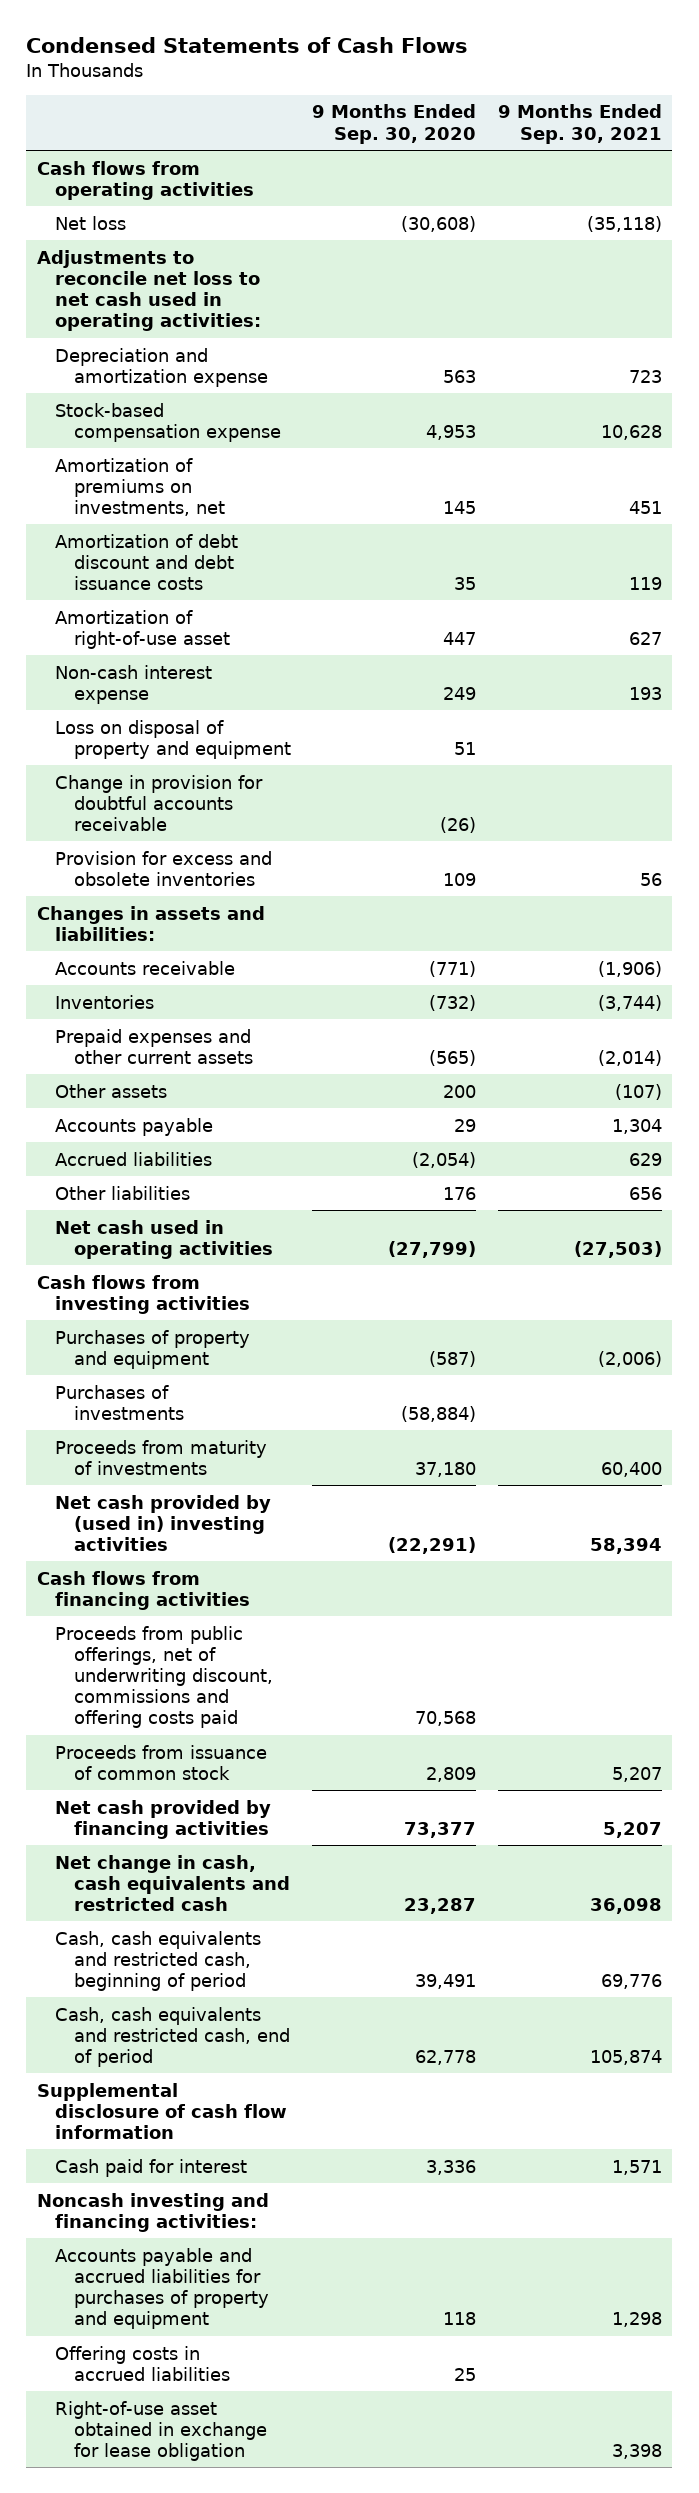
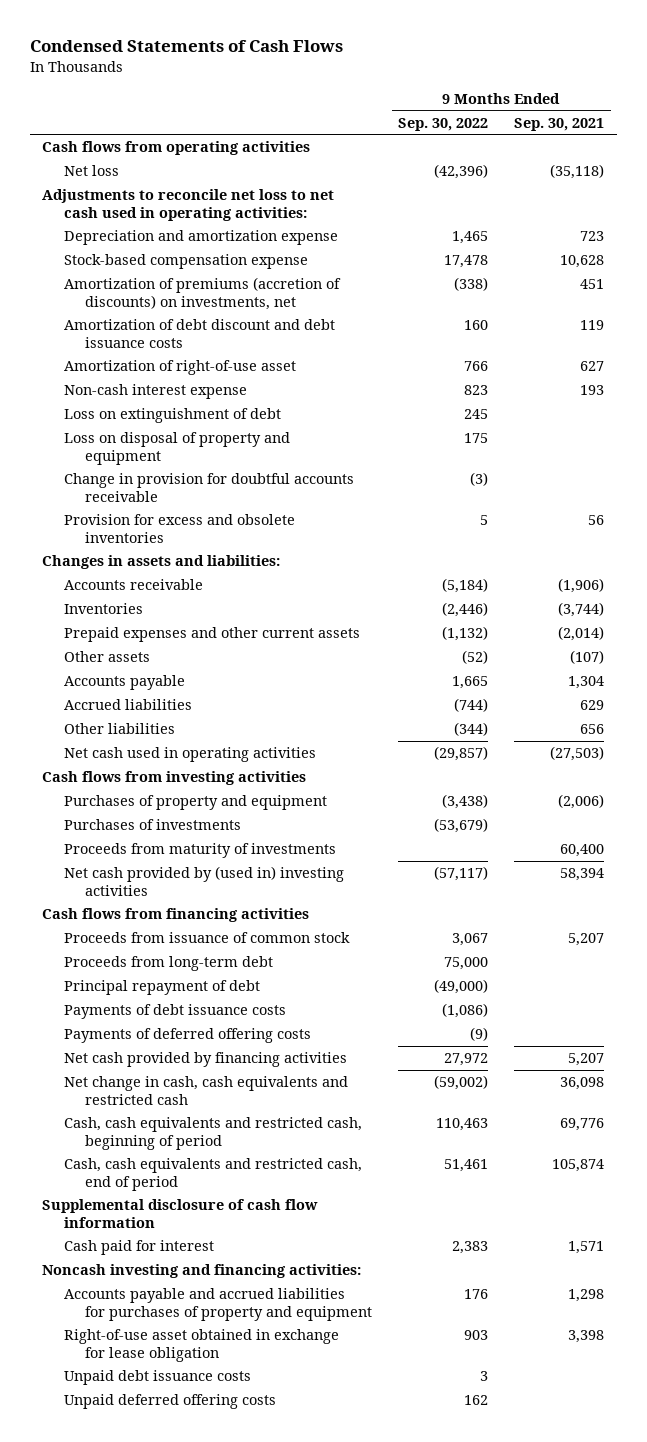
- | 9 Months Ended Sep. 30, 2020 | 9 Months Ended Sep. 30, 2021
+ | 9 Months Ended Sep. 30, 2022 | 9 Months Ended Sep. 30, 2021
- Amortization of premiums on investments, net | 145 | 451
+ Amortization of premiums (accretion of discounts) on investments, net | (338) | 451
+ Loss on extinguishment of debt | 245 |
- Proceeds from public offerings, net of underwriting discount, commissions and offering costs paid | 70,568 |
+ Proceeds from long-term debt | 75,000 |
+ Principal repayment of debt | (49,000) |
+ Payments of debt issuance costs | (1,086) |
+ Payments of deferred offering costs | (9) |
- Offering costs in accrued liabilities | 25 |
+ Unpaid debt issuance costs | 3 |
+ Unpaid deferred offering costs | 162 |

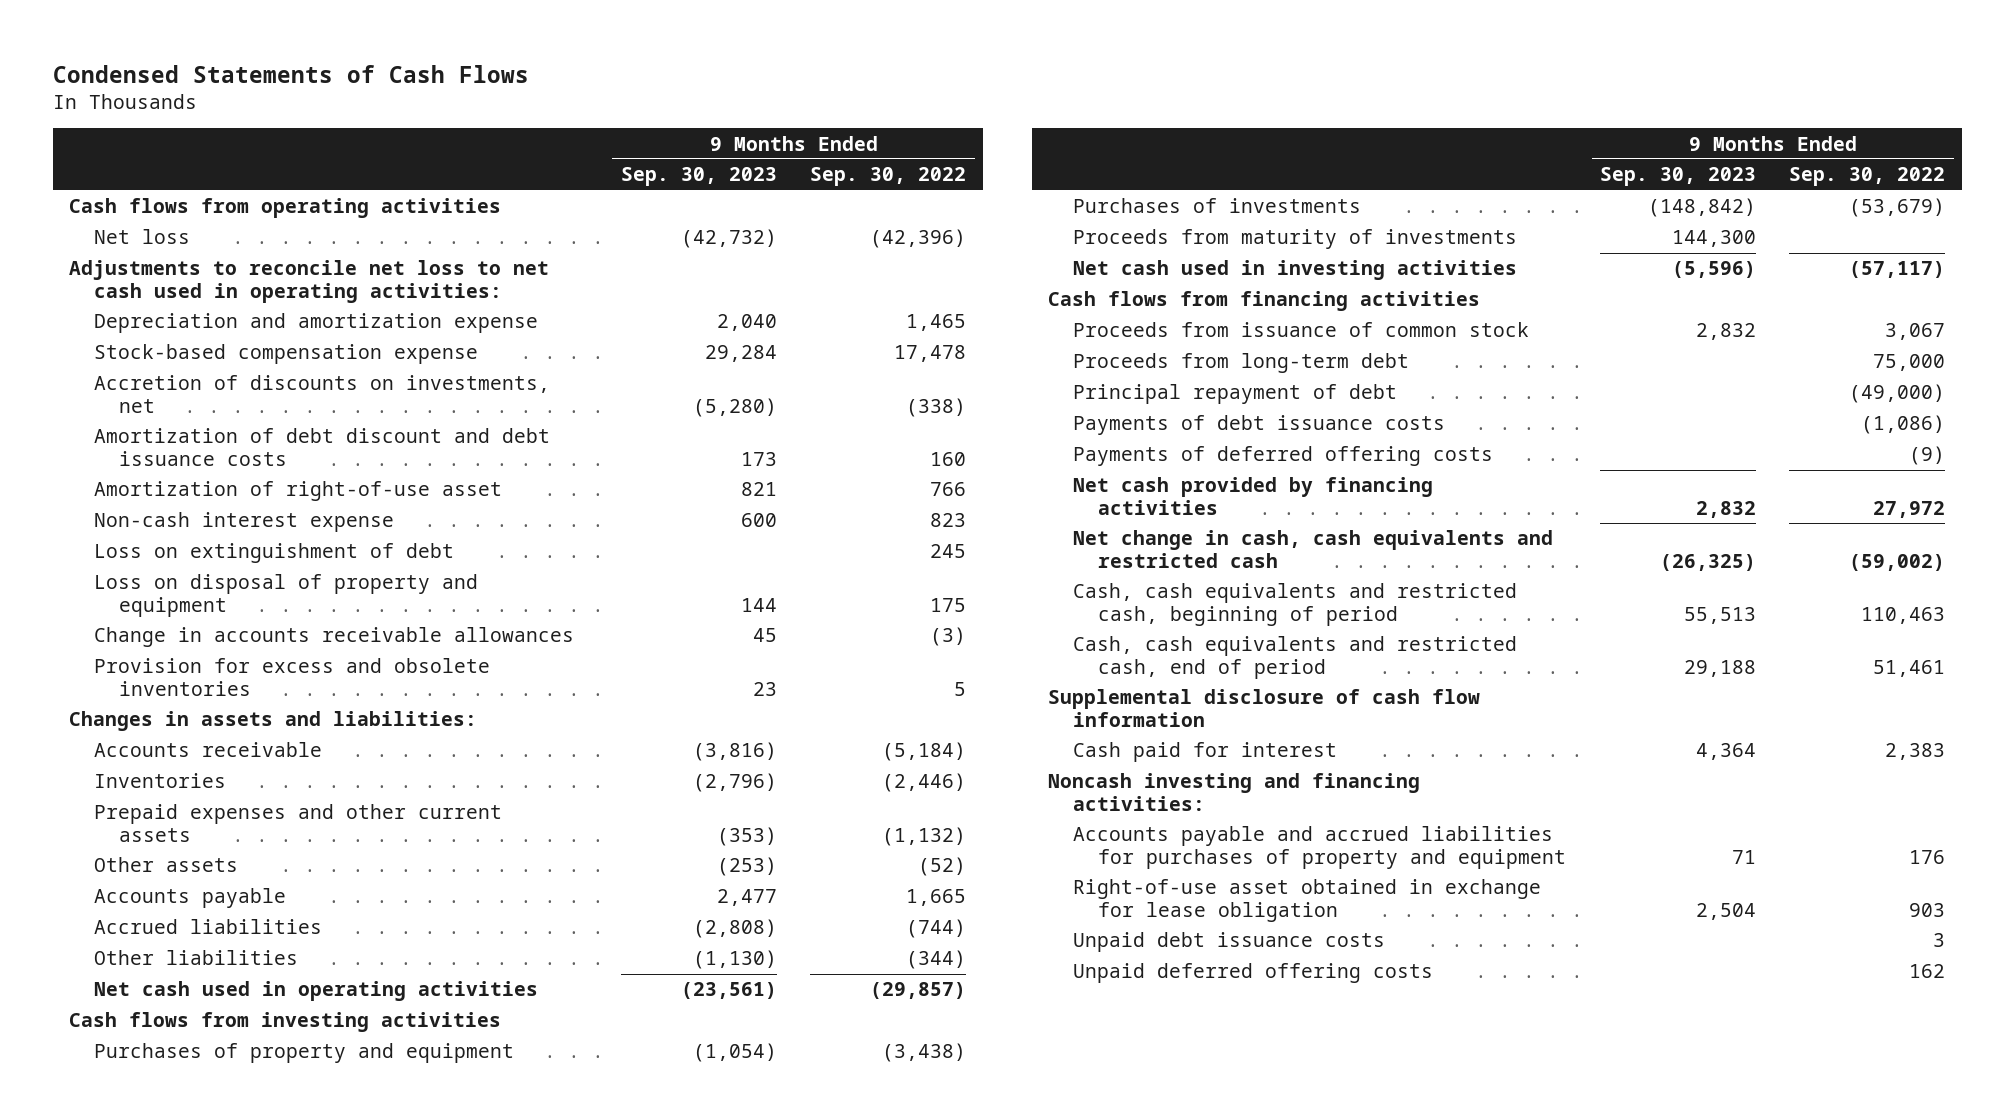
- | 9 Months Ended Sep. 30, 2022 | 9 Months Ended Sep. 30, 2021
+ | 9 Months Ended Sep. 30, 2023 | 9 Months Ended Sep. 30, 2022
- Amortization of premiums (accretion of discounts) on investments, net | (338) | 451
+ Accretion of discounts on investments, net | (5,280) | (338)
- Change in provision for doubtful accounts receivable | (3) |
+ Change in accounts receivable allowances | 45 | (3)
- Net cash provided by (used in) investing activities | (57,117) | 58,394
+ Net cash used in investing activities | (5,596) | (57,117)

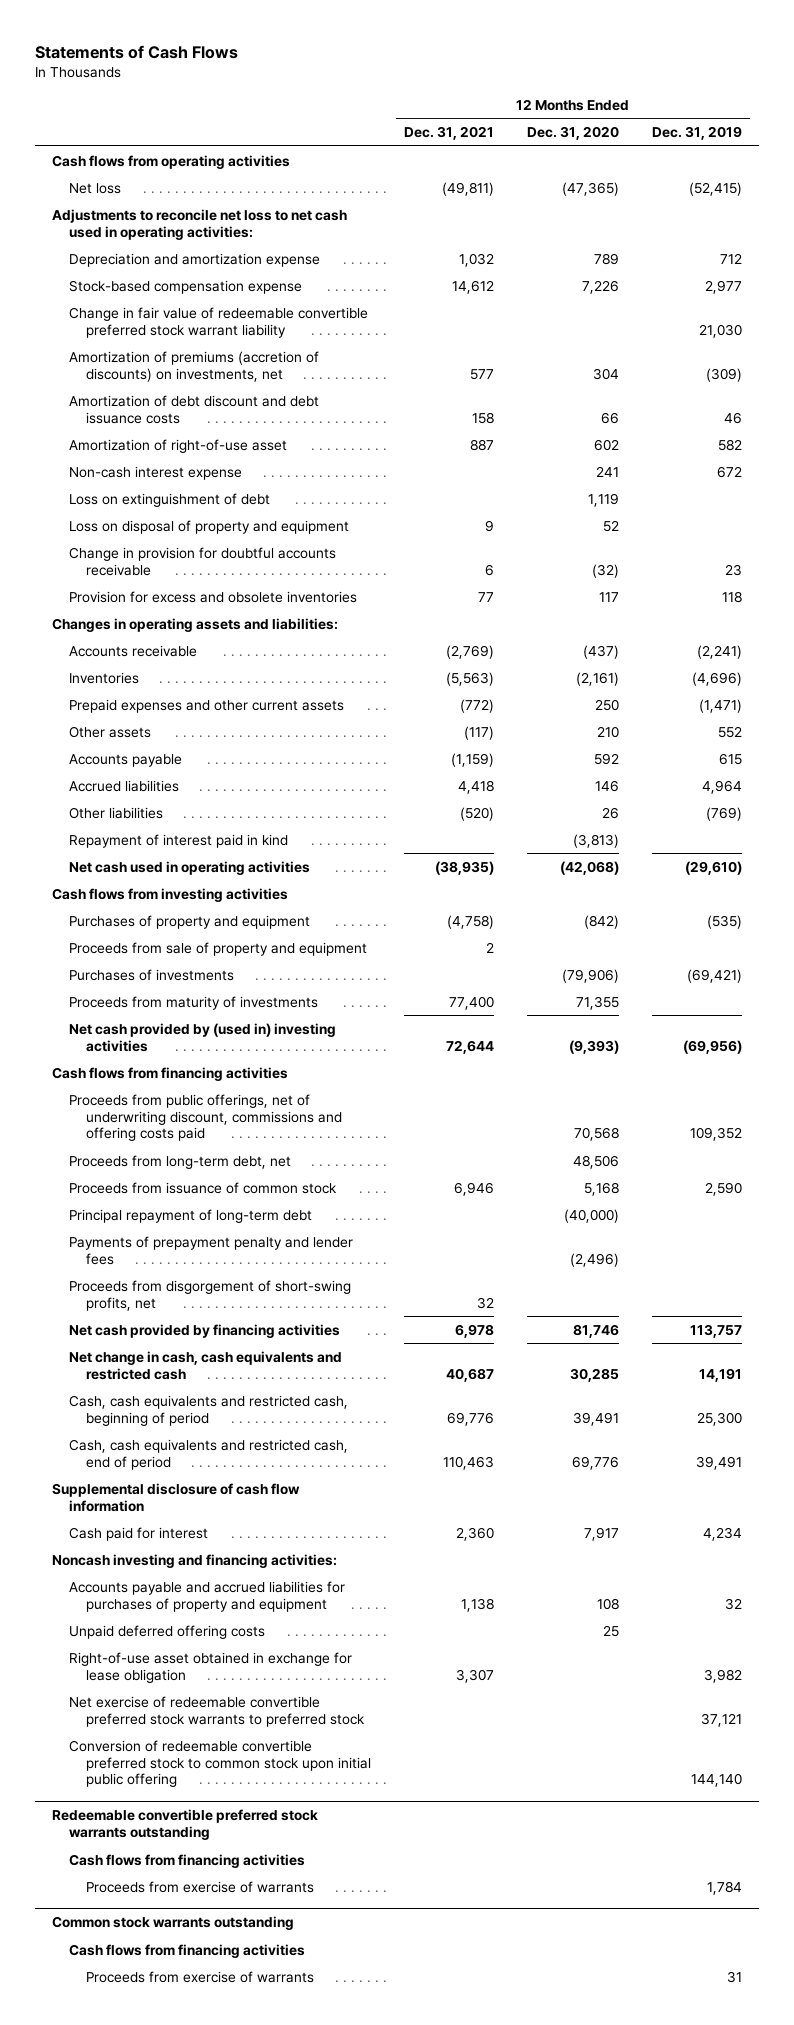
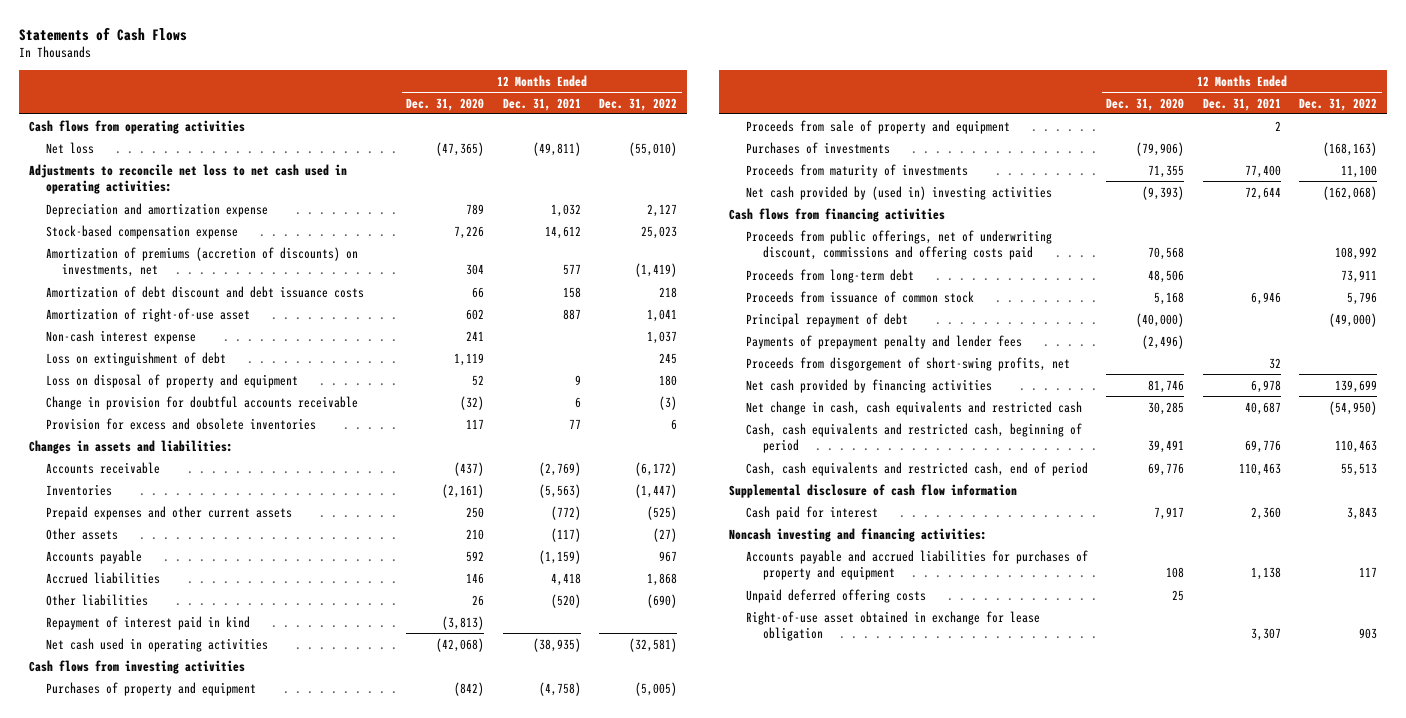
- | 12 Months Ended Dec. 31, 2021 | 12 Months Ended Dec. 31, 2020 | 12 Months Ended Dec. 31, 2019
+ | 12 Months Ended Dec. 31, 2020 | 12 Months Ended Dec. 31, 2021 | 12 Months Ended Dec. 31, 2022
- Change in fair value of redeemable convertible preferred stock warrant liability | | | 21,030
- Changes in operating assets and liabilities:
+ Changes in assets and liabilities:
- Proceeds from long-term debt, net | | 48,506 |
+ Proceeds from long-term debt | 48,506 | | 73,911
- Principal repayment of long-term debt | | (40,000) |
+ Principal repayment of debt | (40,000) | | (49,000)
- Net exercise of redeemable convertible preferred stock warrants to preferred stock | | | 37,121
- Conversion of redeemable convertible preferred stock to common stock upon initial public offering | | | 144,140
- Redeemable convertible preferred stock warrants outstanding
- Cash flows from financing activities
- Proceeds from exercise of warrants | | | 1,784
- Common stock warrants outstanding
- Cash flows from financing activities
- Proceeds from exercise of warrants | | | 31

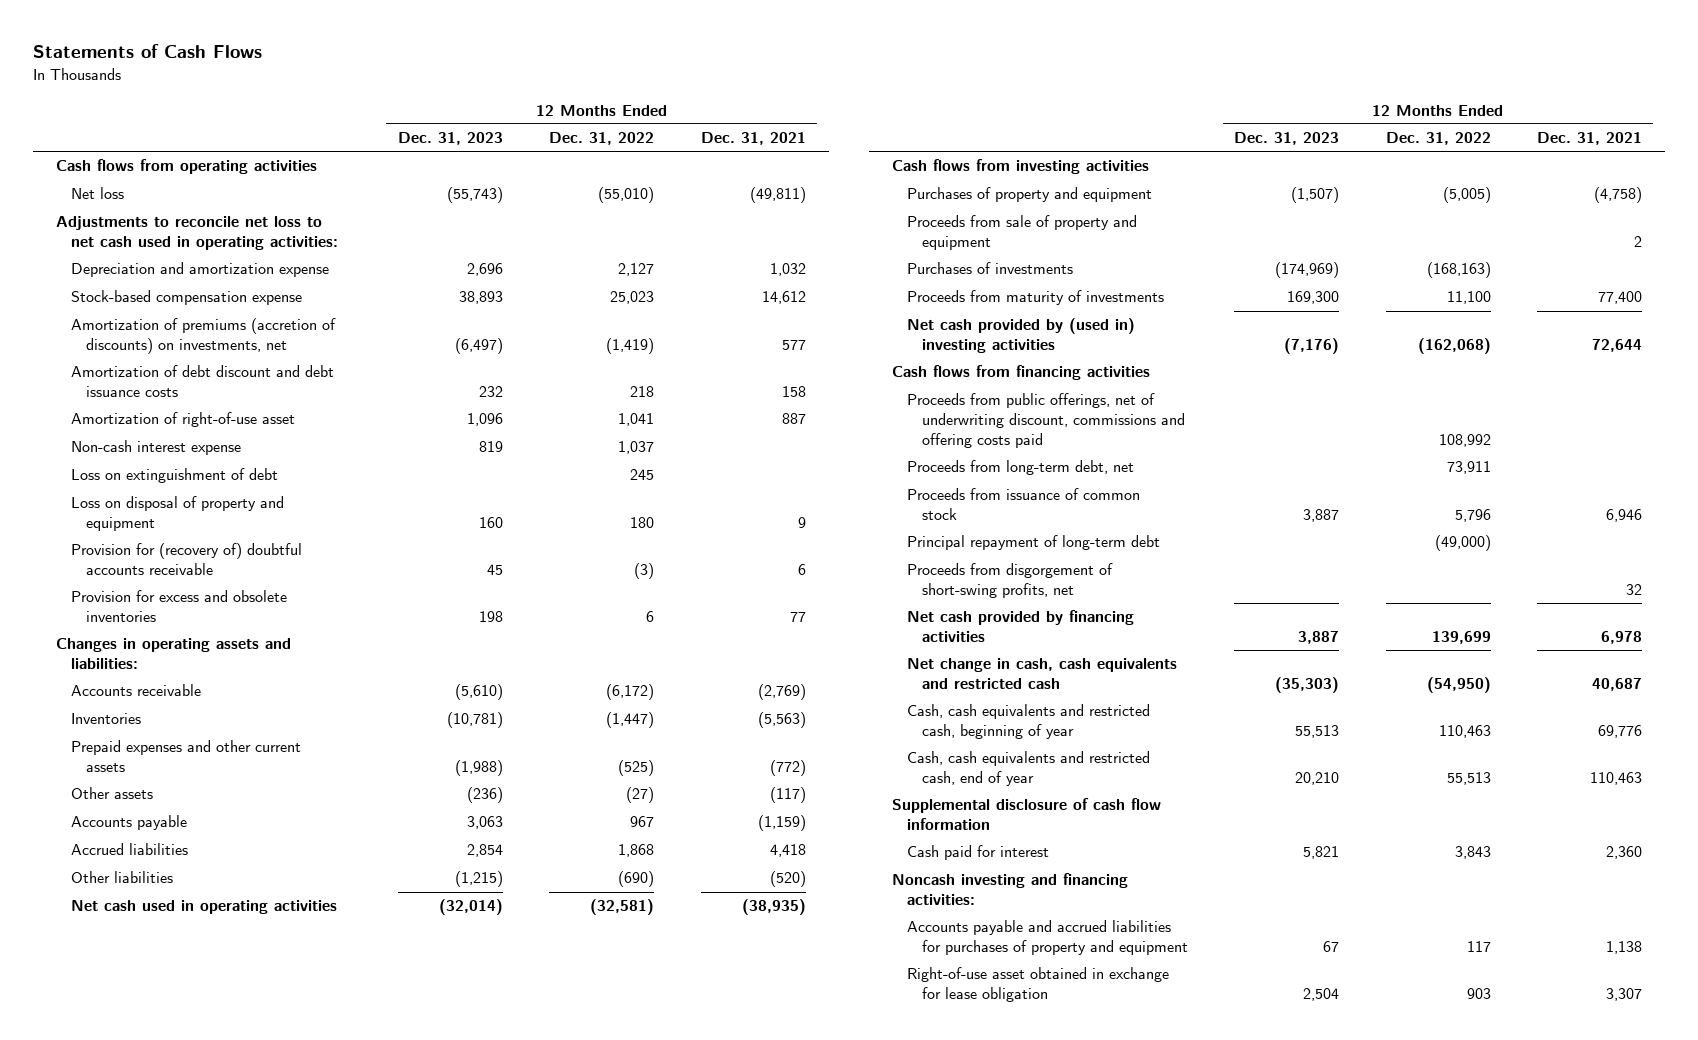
- | 12 Months Ended Dec. 31, 2020 | 12 Months Ended Dec. 31, 2021 | 12 Months Ended Dec. 31, 2022
+ | 12 Months Ended Dec. 31, 2023 | 12 Months Ended Dec. 31, 2022 | 12 Months Ended Dec. 31, 2021
- Change in provision for doubtful accounts receivable | (32) | 6 | (3)
+ Provision for (recovery of) doubtful accounts receivable | 45 | (3) | 6
- Changes in assets and liabilities:
+ Changes in operating assets and liabilities:
- Repayment of interest paid in kind | (3,813) | |
- Proceeds from long-term debt | 48,506 | | 73,911
+ Proceeds from long-term debt, net | | 73,911 |
- Principal repayment of debt | (40,000) | | (49,000)
- Payments of prepayment penalty and lender fees | (2,496) | |
+ Principal repayment of long-term debt | | (49,000) |
- Cash, cash equivalents and restricted cash, beginning of period | 39,491 | 69,776 | 110,463
- Cash, cash equivalents and restricted cash, end of period | 69,776 | 110,463 | 55,513
+ Cash, cash equivalents and restricted cash, beginning of year | 55,513 | 110,463 | 69,776
+ Cash, cash equivalents and restricted cash, end of year | 20,210 | 55,513 | 110,463
- Unpaid deferred offering costs | 25 | |

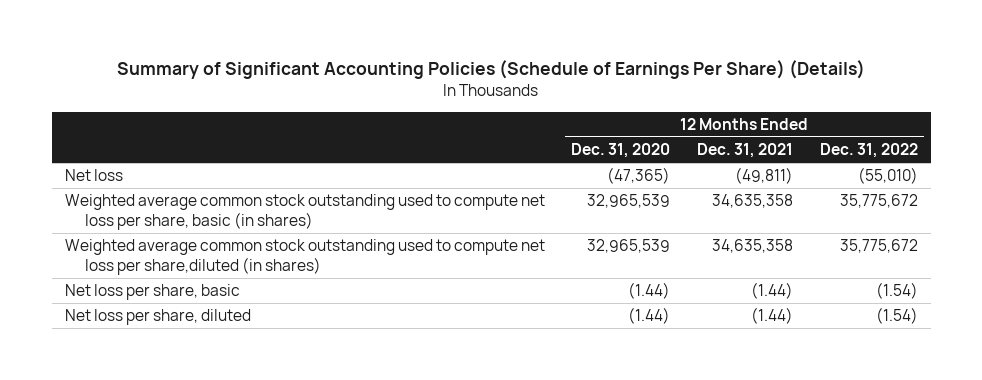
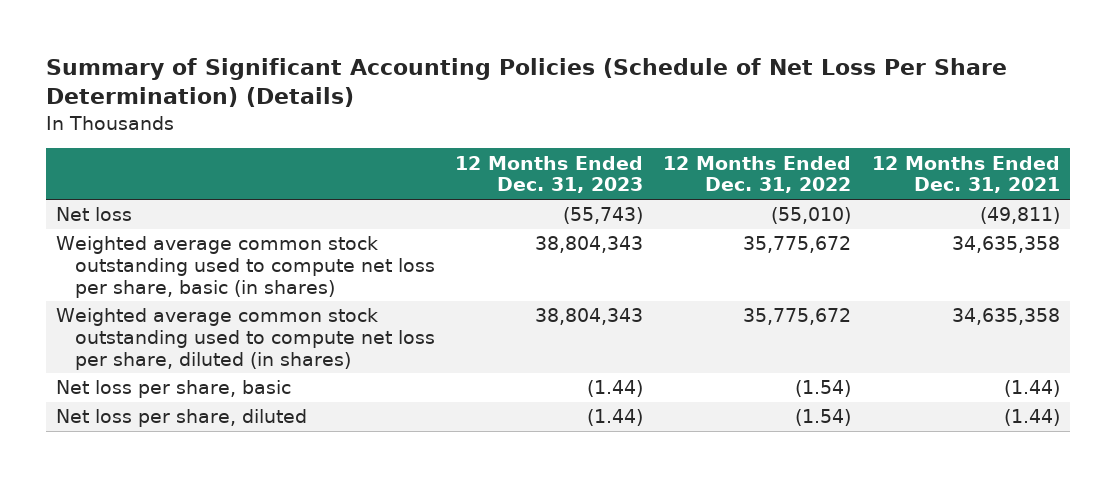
- Summary of Significant Accounting Policies (Schedule of Earnings Per Share) (Details)
+ Summary of Significant Accounting Policies (Schedule of Net Loss Per Share Determination) (Details)
- | 12 Months Ended Dec. 31, 2020 | 12 Months Ended Dec. 31, 2021 | 12 Months Ended Dec. 31, 2022
+ | 12 Months Ended Dec. 31, 2023 | 12 Months Ended Dec. 31, 2022 | 12 Months Ended Dec. 31, 2021
- Weighted average common stock outstanding used to compute net loss per share,diluted (in shares) | 32,965,539 | 34,635,358 | 35,775,672
+ Weighted average common stock outstanding used to compute net loss per share, diluted (in shares) | 38,804,343 | 35,775,672 | 34,635,358

